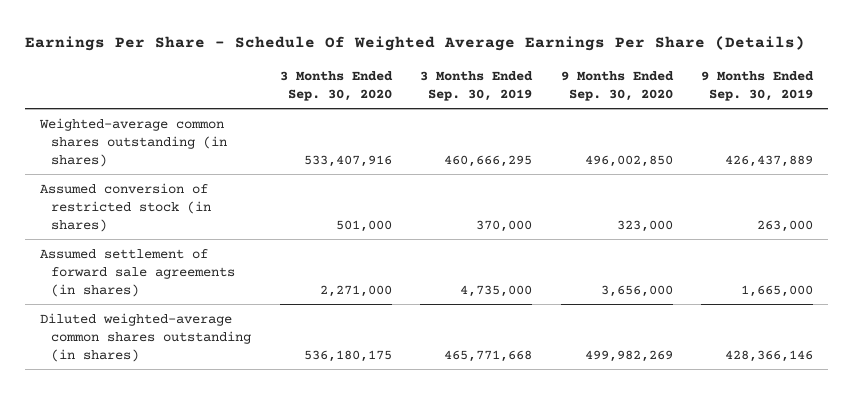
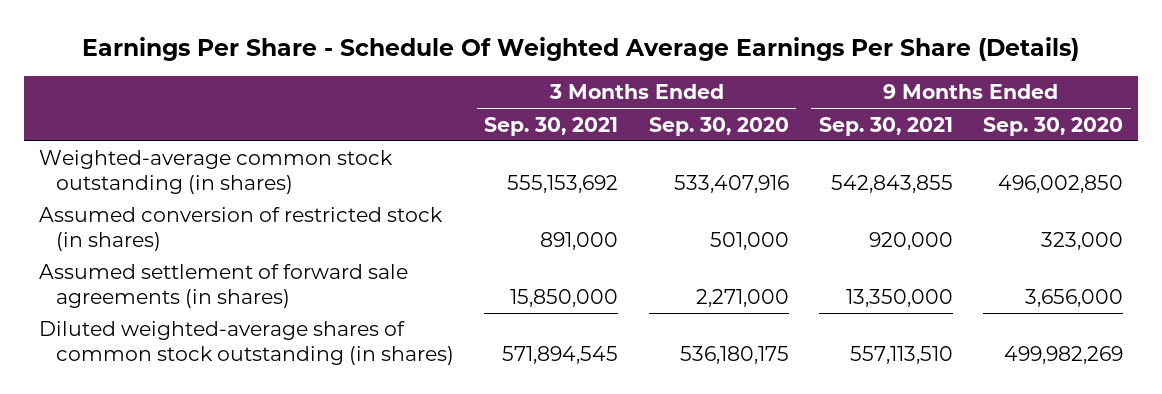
- | 3 Months Ended Sep. 30, 2020 | 3 Months Ended Sep. 30, 2019 | 9 Months Ended Sep. 30, 2020 | 9 Months Ended Sep. 30, 2019
+ | 3 Months Ended Sep. 30, 2021 | 3 Months Ended Sep. 30, 2020 | 9 Months Ended Sep. 30, 2021 | 9 Months Ended Sep. 30, 2020
- Weighted-average common shares outstanding (in shares) | 533,407,916 | 460,666,295 | 496,002,850 | 426,437,889
+ Weighted-average common stock outstanding (in shares) | 555,153,692 | 533,407,916 | 542,843,855 | 496,002,850
- Diluted weighted-average common shares outstanding (in shares) | 536,180,175 | 465,771,668 | 499,982,269 | 428,366,146
+ Diluted weighted-average shares of common stock outstanding (in shares) | 571,894,545 | 536,180,175 | 557,113,510 | 499,982,269

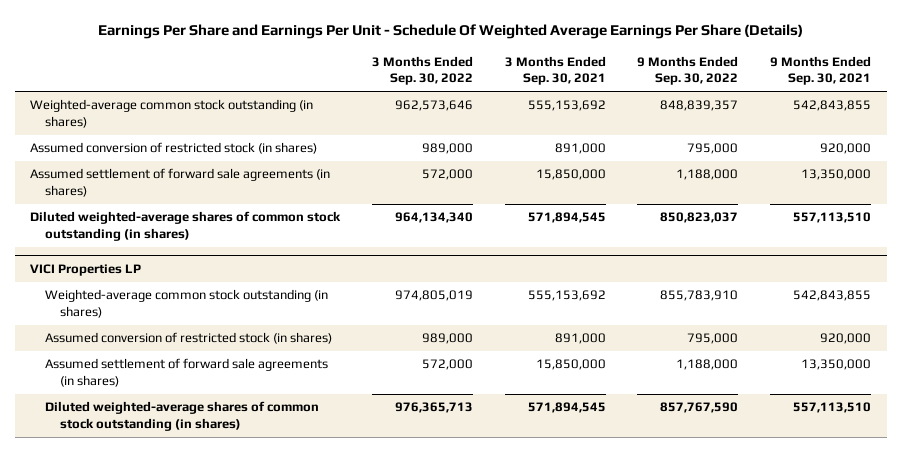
- Earnings Per Share - Schedule Of Weighted Average Earnings Per Share (Details)
+ Earnings Per Share and Earnings Per Unit - Schedule Of Weighted Average Earnings Per Share (Details)
- | 3 Months Ended Sep. 30, 2021 | 3 Months Ended Sep. 30, 2020 | 9 Months Ended Sep. 30, 2021 | 9 Months Ended Sep. 30, 2020
+ | 3 Months Ended Sep. 30, 2022 | 3 Months Ended Sep. 30, 2021 | 9 Months Ended Sep. 30, 2022 | 9 Months Ended Sep. 30, 2021
+ VICI Properties LP
+ Weighted-average common stock outstanding (in shares) | 974,805,019 | 555,153,692 | 855,783,910 | 542,843,855
+ Assumed conversion of restricted stock (in shares) | 989,000 | 891,000 | 795,000 | 920,000
+ Assumed settlement of forward sale agreements (in shares) | 572,000 | 15,850,000 | 1,188,000 | 13,350,000
+ Diluted weighted-average shares of common stock outstanding (in shares) | 976,365,713 | 571,894,545 | 857,767,590 | 557,113,510

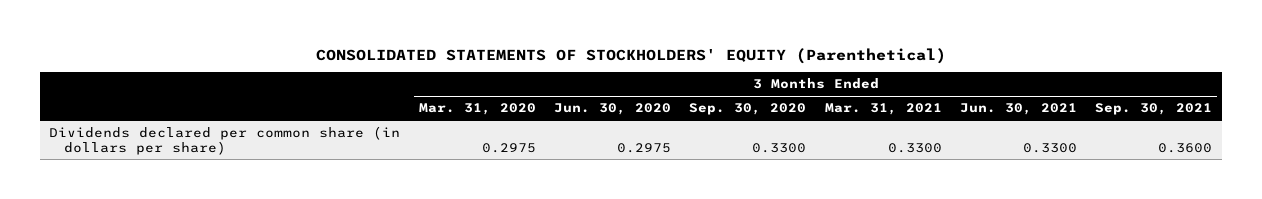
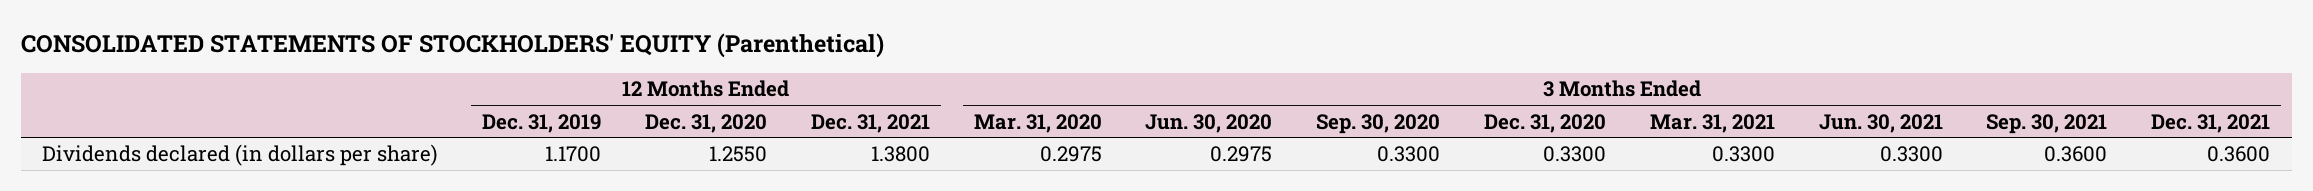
- | 3 Months Ended Mar. 31, 2020 | 3 Months Ended Jun. 30, 2020 | 3 Months Ended Sep. 30, 2020 | 3 Months Ended Mar. 31, 2021 | 3 Months Ended Jun. 30, 2021 | 3 Months Ended Sep. 30, 2021
+ | 12 Months Ended Dec. 31, 2019 | 12 Months Ended Dec. 31, 2020 | 12 Months Ended Dec. 31, 2021 | 3 Months Ended Mar. 31, 2020 | 3 Months Ended Jun. 30, 2020 | 3 Months Ended Sep. 30, 2020 | 3 Months Ended Dec. 31, 2020 | 3 Months Ended Mar. 31, 2021 | 3 Months Ended Jun. 30, 2021 | 3 Months Ended Sep. 30, 2021 | 3 Months Ended Dec. 31, 2021
- Dividends declared per common share (in dollars per share) | 0.2975 | 0.2975 | 0.3300 | 0.3300 | 0.3300 | 0.3600
+ Dividends declared (in dollars per share) | 1.1700 | 1.2550 | 1.3800 | 0.2975 | 0.2975 | 0.3300 | 0.3300 | 0.3300 | 0.3300 | 0.3600 | 0.3600

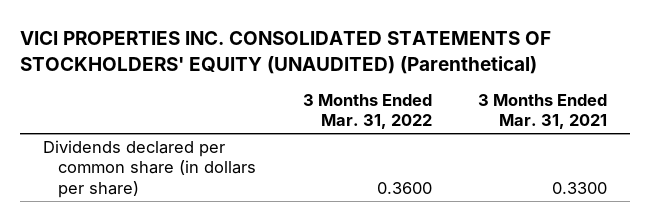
- CONSOLIDATED STATEMENTS OF STOCKHOLDERS' EQUITY (Parenthetical)
+ VICI PROPERTIES INC. CONSOLIDATED STATEMENTS OF STOCKHOLDERS' EQUITY (UNAUDITED) (Parenthetical)
- | 12 Months Ended Dec. 31, 2019 | 12 Months Ended Dec. 31, 2020 | 12 Months Ended Dec. 31, 2021 | 3 Months Ended Mar. 31, 2020 | 3 Months Ended Jun. 30, 2020 | 3 Months Ended Sep. 30, 2020 | 3 Months Ended Dec. 31, 2020 | 3 Months Ended Mar. 31, 2021 | 3 Months Ended Jun. 30, 2021 | 3 Months Ended Sep. 30, 2021 | 3 Months Ended Dec. 31, 2021
+ | 3 Months Ended Mar. 31, 2022 | 3 Months Ended Mar. 31, 2021
- Dividends declared (in dollars per share) | 1.1700 | 1.2550 | 1.3800 | 0.2975 | 0.2975 | 0.3300 | 0.3300 | 0.3300 | 0.3300 | 0.3600 | 0.3600
+ Dividends declared per common share (in dollars per share) | 0.3600 | 0.3300

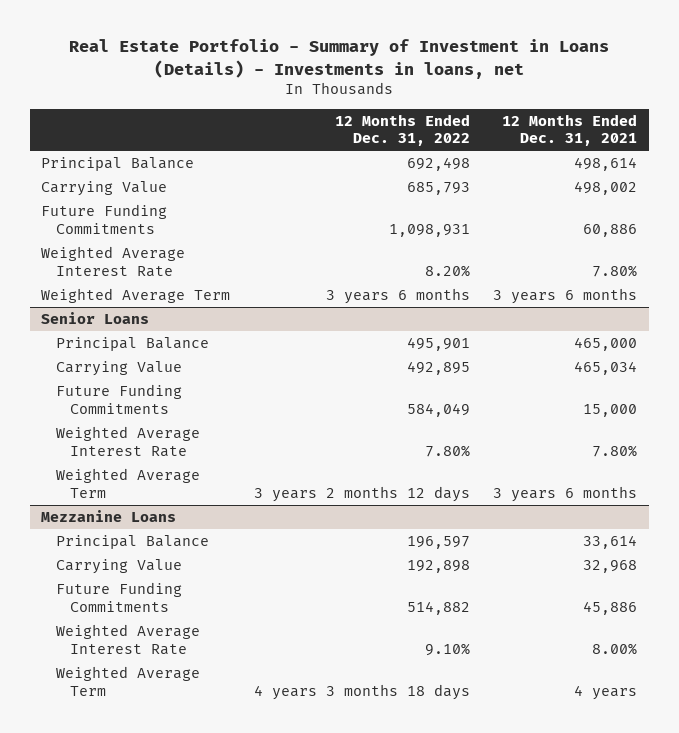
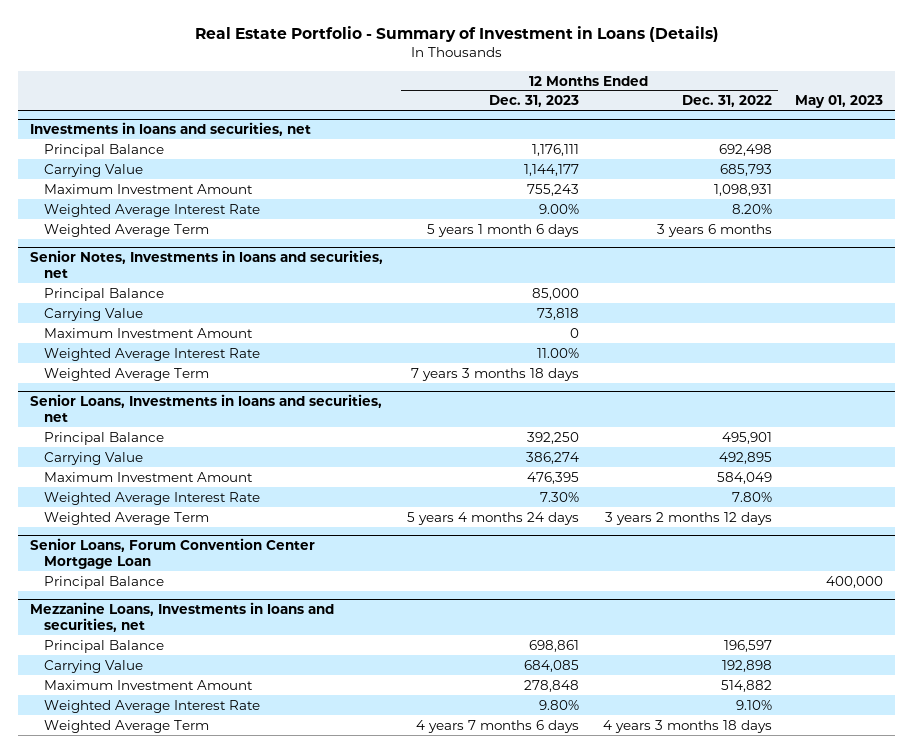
- Real Estate Portfolio - Summary of Investment in Loans (Details) - Investments in loans, net
+ Real Estate Portfolio - Summary of Investment in Loans (Details)
- | 12 Months Ended Dec. 31, 2022 | 12 Months Ended Dec. 31, 2021
+ | 12 Months Ended Dec. 31, 2023 | 12 Months Ended Dec. 31, 2022 | May 01, 2023
+ Investments in loans and securities, net
- Future Funding Commitments | 1,098,931 | 60,886
+ Maximum Investment Amount | 755,243 | 1,098,931 |
- Senior Loans
+ Senior Notes, Investments in loans and securities, net
+ Principal Balance | 85,000 | |
+ Carrying Value | 73,818 | |
+ Maximum Investment Amount | 0 | |
+ Weighted Average Interest Rate | 11.00% | |
+ Weighted Average Term | 7 years 3 months 18 days | |
+ Senior Loans, Investments in loans and securities, net
- Future Funding Commitments | 584,049 | 15,000
+ Maximum Investment Amount | 476,395 | 584,049 |
- Mezzanine Loans
+ Senior Loans, Forum Convention Center Mortgage Loan
+ Principal Balance | | | 400,000
+ Mezzanine Loans, Investments in loans and securities, net
- Future Funding Commitments | 514,882 | 45,886
+ Maximum Investment Amount | 278,848 | 514,882 |

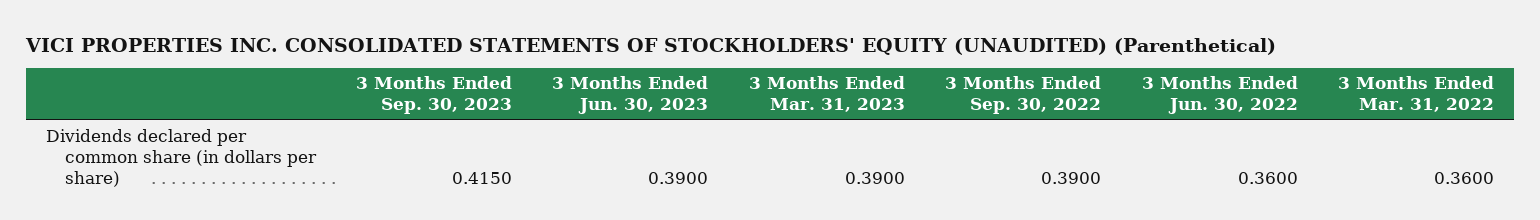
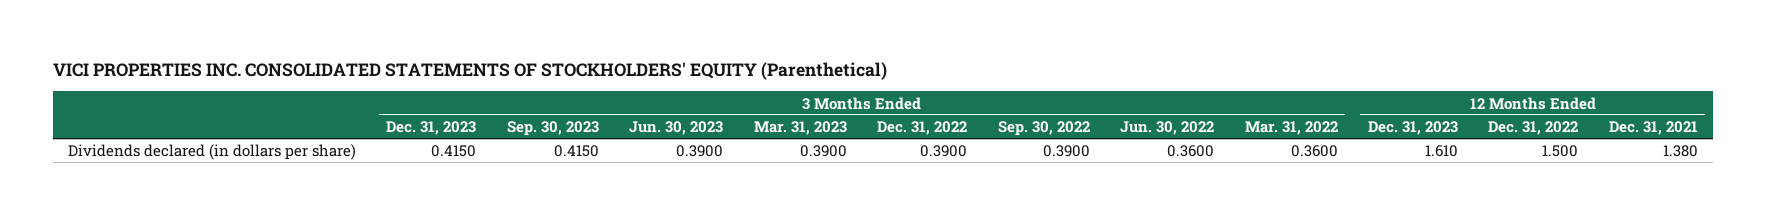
- VICI PROPERTIES INC. CONSOLIDATED STATEMENTS OF STOCKHOLDERS' EQUITY (UNAUDITED) (Parenthetical)
+ VICI PROPERTIES INC. CONSOLIDATED STATEMENTS OF STOCKHOLDERS' EQUITY (Parenthetical)
- | 3 Months Ended Sep. 30, 2023 | 3 Months Ended Jun. 30, 2023 | 3 Months Ended Mar. 31, 2023 | 3 Months Ended Sep. 30, 2022 | 3 Months Ended Jun. 30, 2022 | 3 Months Ended Mar. 31, 2022
+ | 3 Months Ended Dec. 31, 2023 | 3 Months Ended Sep. 30, 2023 | 3 Months Ended Jun. 30, 2023 | 3 Months Ended Mar. 31, 2023 | 3 Months Ended Dec. 31, 2022 | 3 Months Ended Sep. 30, 2022 | 3 Months Ended Jun. 30, 2022 | 3 Months Ended Mar. 31, 2022 | 12 Months Ended Dec. 31, 2023 | 12 Months Ended Dec. 31, 2022 | 12 Months Ended Dec. 31, 2021
- Dividends declared per common share (in dollars per share) | 0.4150 | 0.3900 | 0.3900 | 0.3900 | 0.3600 | 0.3600
+ Dividends declared (in dollars per share) | 0.4150 | 0.4150 | 0.3900 | 0.3900 | 0.3900 | 0.3900 | 0.3600 | 0.3600 | 1.610 | 1.500 | 1.380

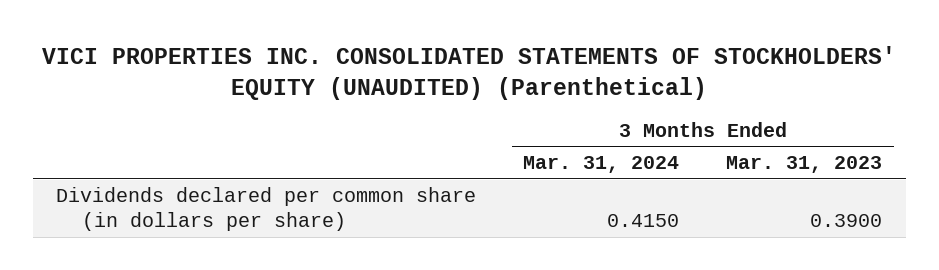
- VICI PROPERTIES INC. CONSOLIDATED STATEMENTS OF STOCKHOLDERS' EQUITY (Parenthetical)
+ VICI PROPERTIES INC. CONSOLIDATED STATEMENTS OF STOCKHOLDERS' EQUITY (UNAUDITED) (Parenthetical)
- | 3 Months Ended Dec. 31, 2023 | 3 Months Ended Sep. 30, 2023 | 3 Months Ended Jun. 30, 2023 | 3 Months Ended Mar. 31, 2023 | 3 Months Ended Dec. 31, 2022 | 3 Months Ended Sep. 30, 2022 | 3 Months Ended Jun. 30, 2022 | 3 Months Ended Mar. 31, 2022 | 12 Months Ended Dec. 31, 2023 | 12 Months Ended Dec. 31, 2022 | 12 Months Ended Dec. 31, 2021
+ | 3 Months Ended Mar. 31, 2024 | 3 Months Ended Mar. 31, 2023
- Dividends declared (in dollars per share) | 0.4150 | 0.4150 | 0.3900 | 0.3900 | 0.3900 | 0.3900 | 0.3600 | 0.3600 | 1.610 | 1.500 | 1.380
+ Dividends declared per common share (in dollars per share) | 0.4150 | 0.3900

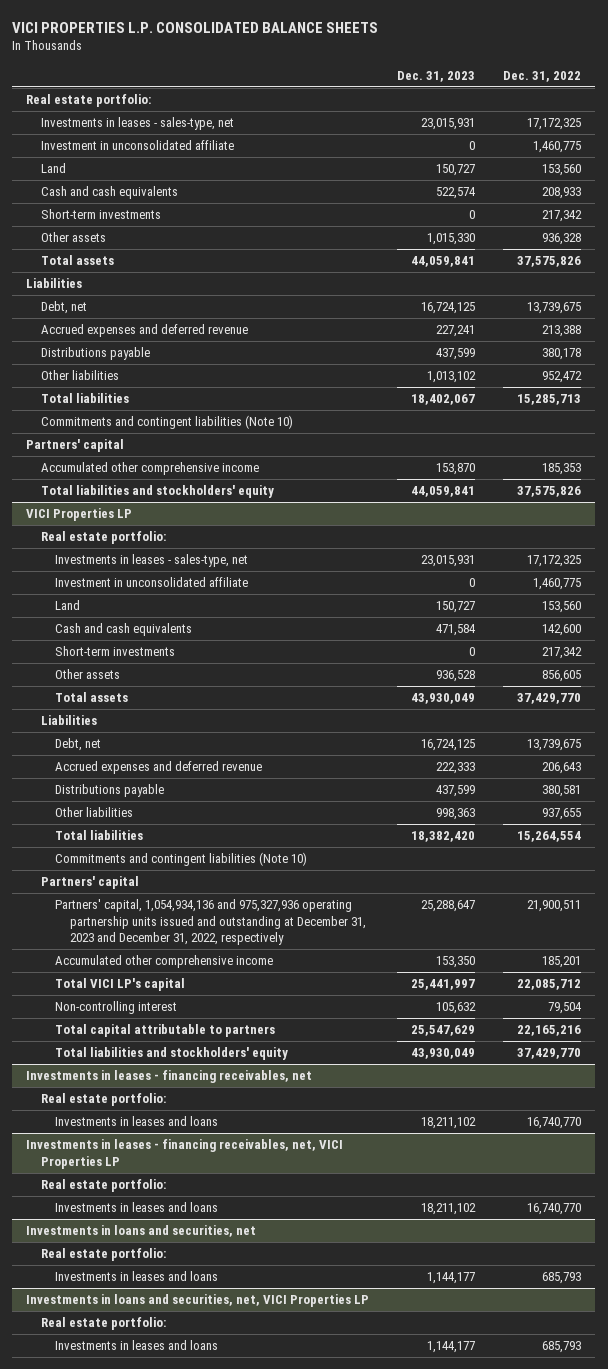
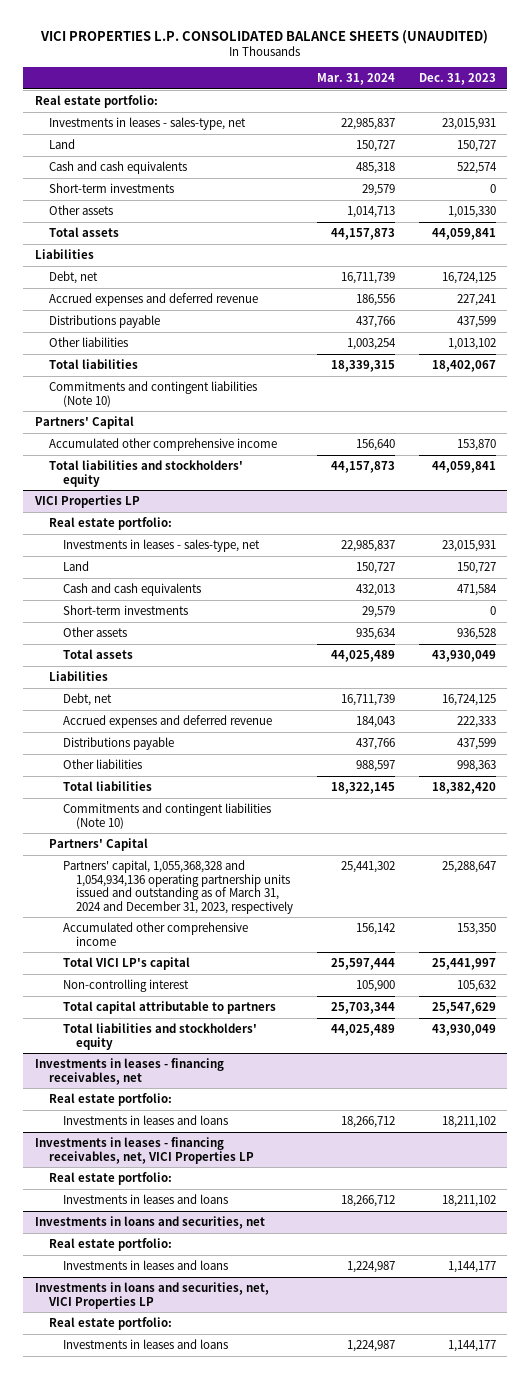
- VICI PROPERTIES L.P. CONSOLIDATED BALANCE SHEETS
+ VICI PROPERTIES L.P. CONSOLIDATED BALANCE SHEETS (UNAUDITED)
- | Dec. 31, 2023 | Dec. 31, 2022
+ | Mar. 31, 2024 | Dec. 31, 2023
- Investment in unconsolidated affiliate | 0 | 1,460,775
- Partners' capital
+ Partners' Capital
@ VICI Properties LP
- Investment in unconsolidated affiliate | 0 | 1,460,775
- Partners' capital
- Partners' capital, 1,054,934,136 and 975,327,936 operating partnership units issued and outstanding at December 31, 2023 and December 31, 2022, respectively | 25,288,647 | 21,900,511
+ Partners' Capital
+ Partners' capital, 1,055,368,328 and 1,054,934,136 operating partnership units issued and outstanding as of March 31, 2024 and December 31, 2023, respectively | 25,441,302 | 25,288,647

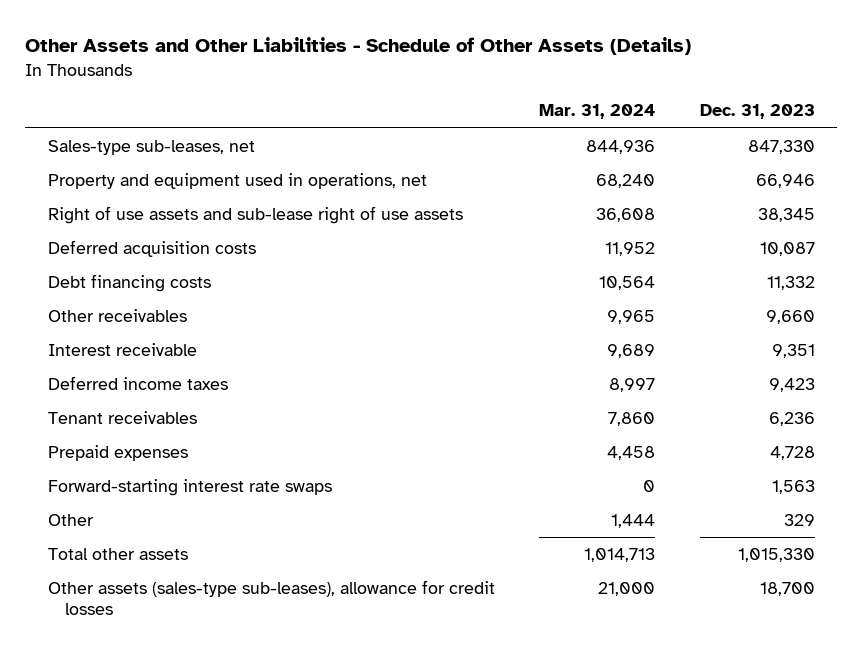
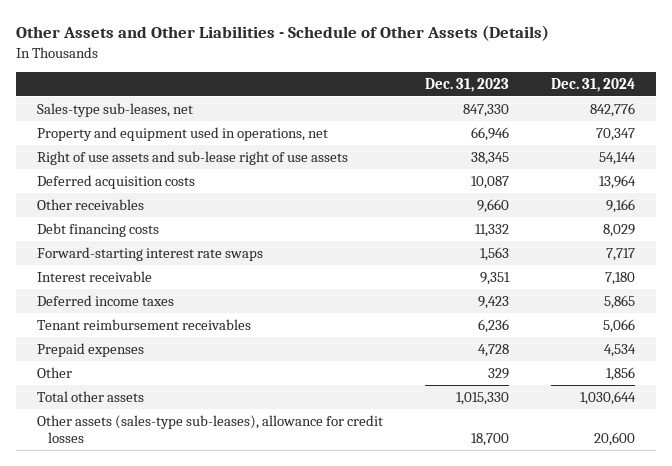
- | Mar. 31, 2024 | Dec. 31, 2023
+ | Dec. 31, 2023 | Dec. 31, 2024
moved down: Debt financing costs | 11,332 | 8,029
moved up: Forward-starting interest rate swaps | 1,563 | 7,717
- Tenant receivables | 7,860 | 6,236
+ Tenant reimbursement receivables | 6,236 | 5,066

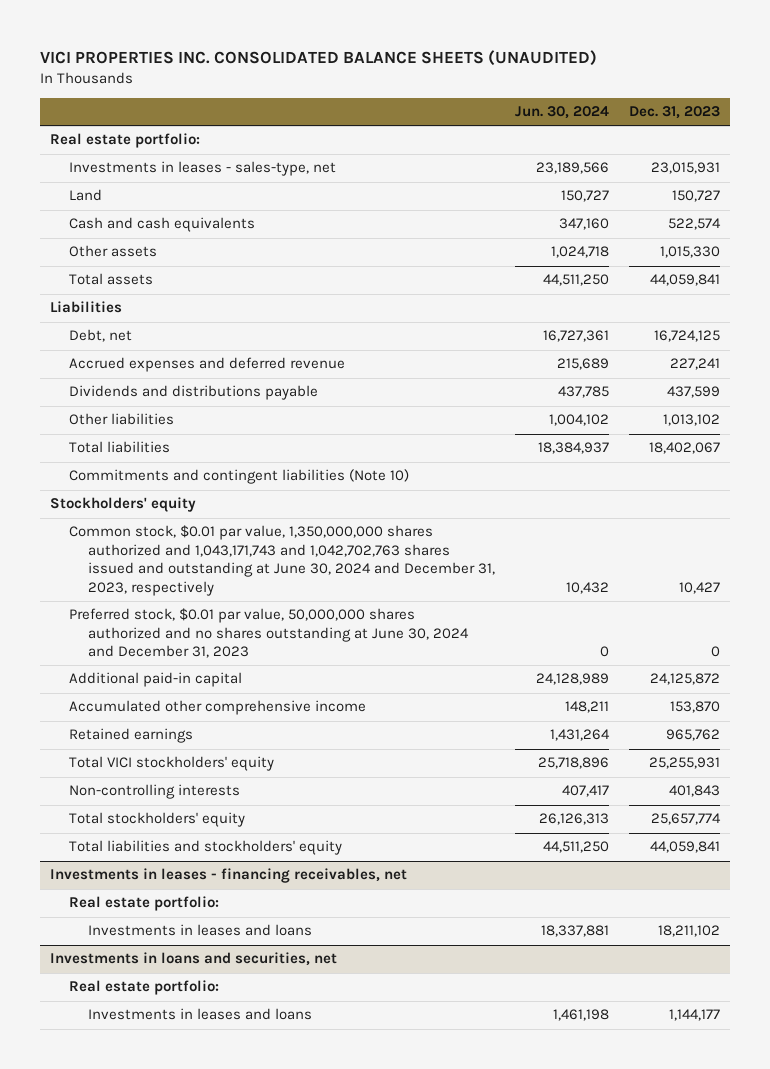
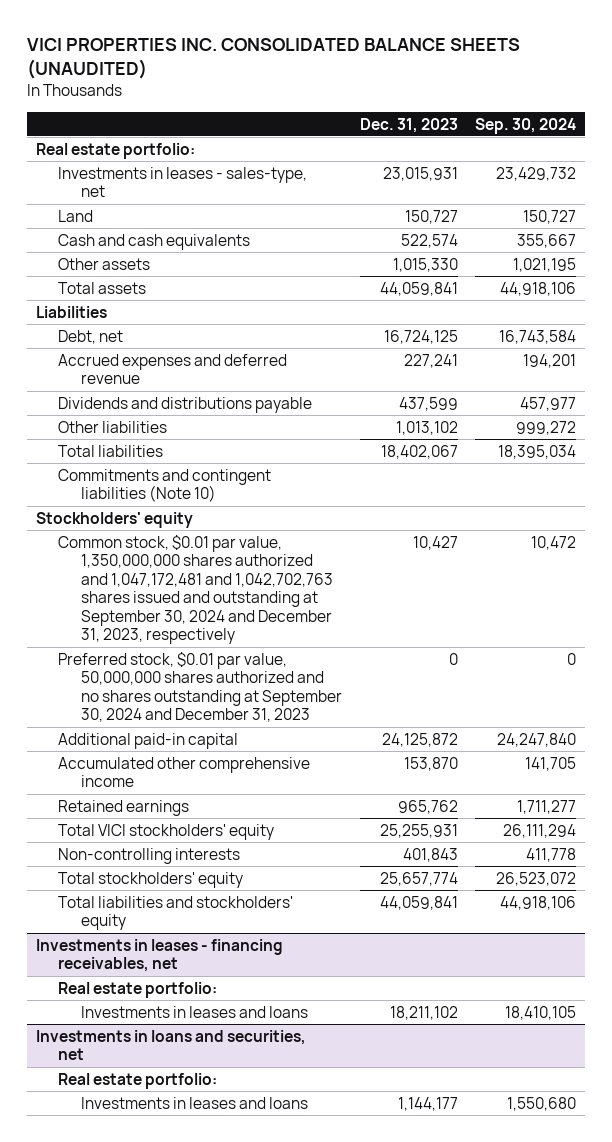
- | Jun. 30, 2024 | Dec. 31, 2023
+ | Dec. 31, 2023 | Sep. 30, 2024
- Common stock, $0.01 par value, 1,350,000,000 shares authorized and 1,043,171,743 and 1,042,702,763 shares issued and outstanding at June 30, 2024 and December 31, 2023, respectively | 10,432 | 10,427
- Preferred stock, $0.01 par value, 50,000,000 shares authorized and no shares outstanding at June 30, 2024 and December 31, 2023 | 0 | 0
+ Common stock, $0.01 par value, 1,350,000,000 shares authorized and 1,047,172,481 and 1,042,702,763 shares issued and outstanding at September 30, 2024 and December 31, 2023, respectively | 10,427 | 10,472
+ Preferred stock, $0.01 par value, 50,000,000 shares authorized and no shares outstanding at September 30, 2024 and December 31, 2023 | 0 | 0

